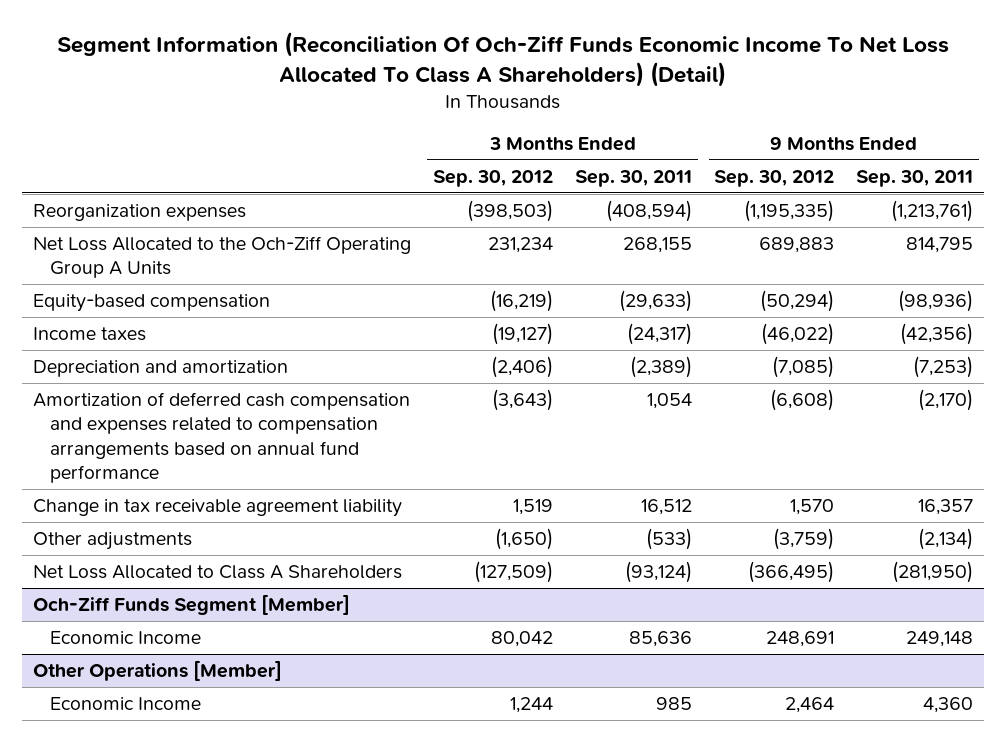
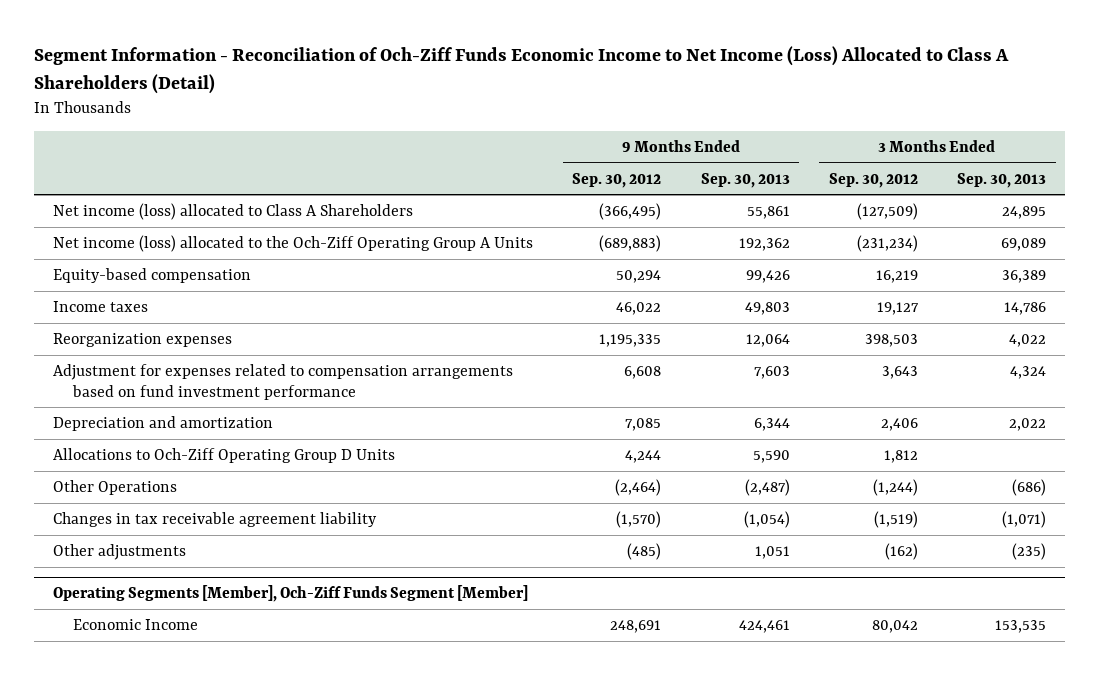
- Segment Information (Reconciliation Of Och-Ziff Funds Economic Income To Net Loss Allocated To Class A Shareholders) (Detail)
+ Segment Information - Reconciliation of Och-Ziff Funds Economic Income to Net Income (Loss) Allocated to Class A Shareholders (Detail)
- | 3 Months Ended Sep. 30, 2012 | 3 Months Ended Sep. 30, 2011 | 9 Months Ended Sep. 30, 2012 | 9 Months Ended Sep. 30, 2011
+ | 9 Months Ended Sep. 30, 2012 | 9 Months Ended Sep. 30, 2013 | 3 Months Ended Sep. 30, 2012 | 3 Months Ended Sep. 30, 2013
- Reorganization expenses | (398,503) | (408,594) | (1,195,335) | (1,213,761)
- Net Loss Allocated to the Och-Ziff Operating Group A Units | 231,234 | 268,155 | 689,883 | 814,795
- Equity-based compensation | (16,219) | (29,633) | (50,294) | (98,936)
- Income taxes | (19,127) | (24,317) | (46,022) | (42,356)
- Depreciation and amortization | (2,406) | (2,389) | (7,085) | (7,253)
- Amortization of deferred cash compensation and expenses related to compensation arrangements based on annual fund performance | (3,643) | 1,054 | (6,608) | (2,170)
- Change in tax receivable agreement liability | 1,519 | 16,512 | 1,570 | 16,357
- Other adjustments | (1,650) | (533) | (3,759) | (2,134)
- Net Loss Allocated to Class A Shareholders | (127,509) | (93,124) | (366,495) | (281,950)
- Och-Ziff Funds Segment [Member]
+ Net income (loss) allocated to Class A Shareholders | (366,495) | 55,861 | (127,509) | 24,895
+ Net income (loss) allocated to the Och-Ziff Operating Group A Units | (689,883) | 192,362 | (231,234) | 69,089
+ Equity-based compensation | 50,294 | 99,426 | 16,219 | 36,389
+ Income taxes | 46,022 | 49,803 | 19,127 | 14,786
+ Reorganization expenses | 1,195,335 | 12,064 | 398,503 | 4,022
+ Adjustment for expenses related to compensation arrangements based on fund investment performance | 6,608 | 7,603 | 3,643 | 4,324
+ Depreciation and amortization | 7,085 | 6,344 | 2,406 | 2,022
+ Allocations to Och-Ziff Operating Group D Units | 4,244 | 5,590 | 1,812 |
+ Other Operations | (2,464) | (2,487) | (1,244) | (686)
+ Changes in tax receivable agreement liability | (1,570) | (1,054) | (1,519) | (1,071)
+ Other adjustments | (485) | 1,051 | (162) | (235)
+ Operating Segments [Member], Och-Ziff Funds Segment [Member]
- Other Operations [Member]
- Economic Income | 1,244 | 985 | 2,464 | 4,360

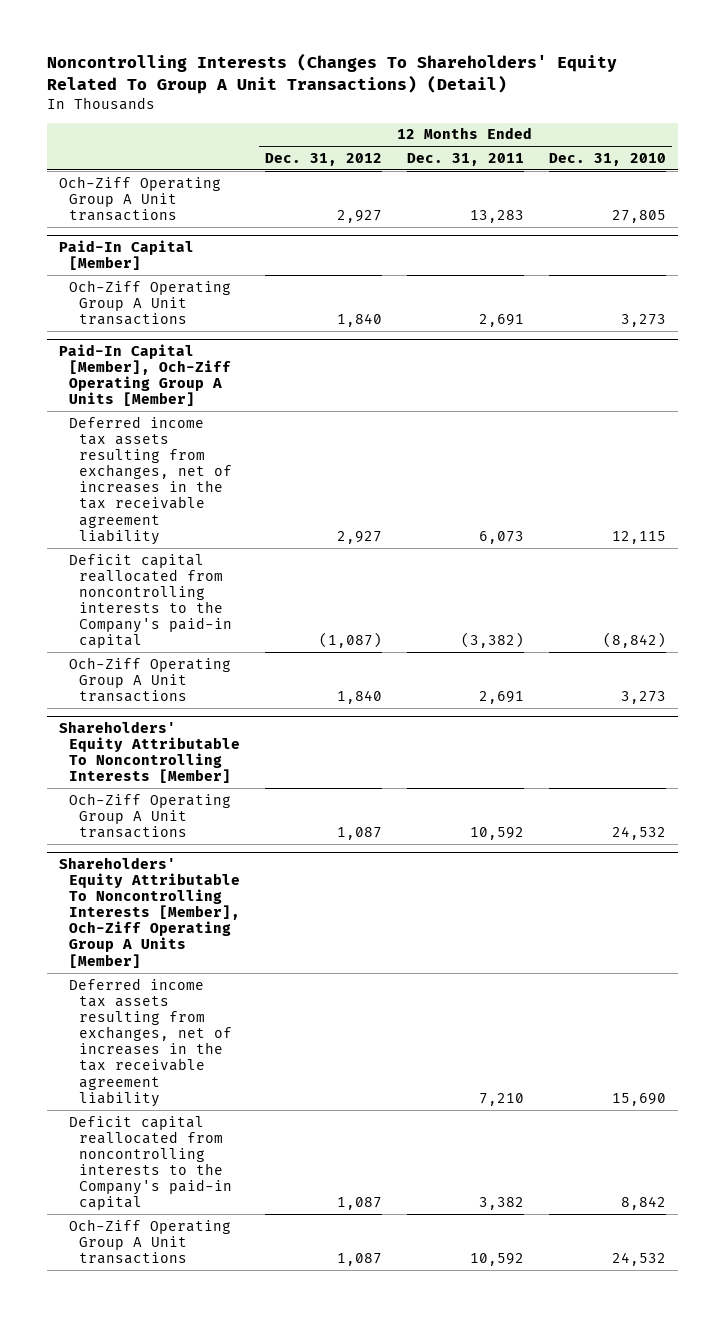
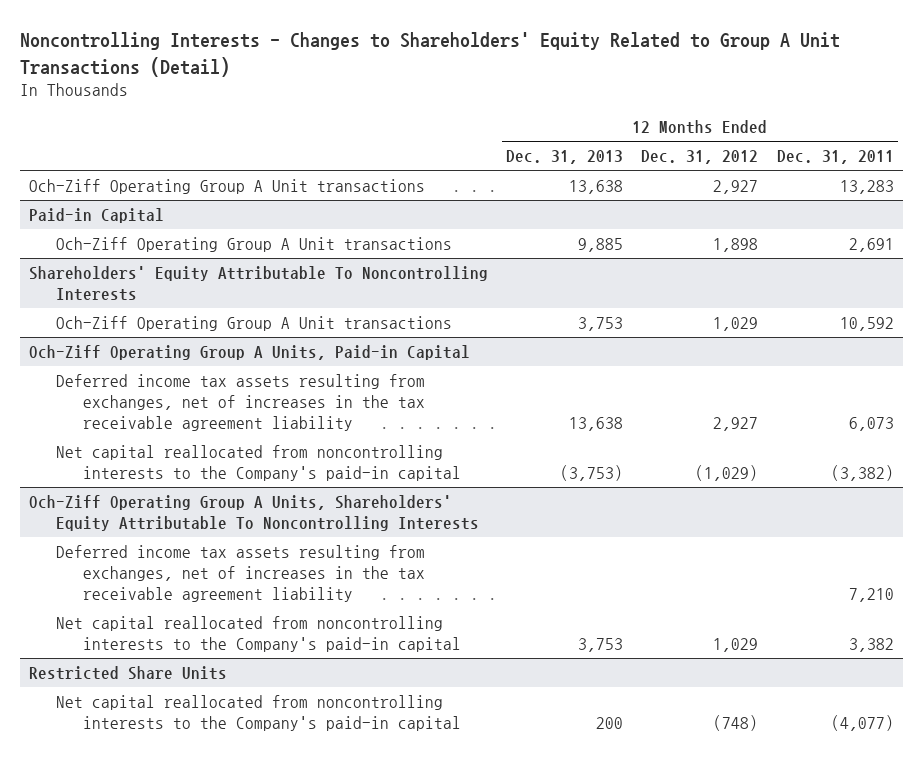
- Noncontrolling Interests (Changes To Shareholders' Equity Related To Group A Unit Transactions) (Detail)
+ Noncontrolling Interests - Changes to Shareholders' Equity Related to Group A Unit Transactions (Detail)
- | 12 Months Ended Dec. 31, 2012 | 12 Months Ended Dec. 31, 2011 | 12 Months Ended Dec. 31, 2010
+ | 12 Months Ended Dec. 31, 2013 | 12 Months Ended Dec. 31, 2012 | 12 Months Ended Dec. 31, 2011
- Paid-In Capital [Member]
- Och-Ziff Operating Group A Unit transactions | 1,840 | 2,691 | 3,273
- Paid-In Capital [Member], Och-Ziff Operating Group A Units [Member]
+ Paid-in Capital
+ Och-Ziff Operating Group A Unit transactions | 9,885 | 1,898 | 2,691
+ Shareholders' Equity Attributable To Noncontrolling Interests
+ Och-Ziff Operating Group A Unit transactions | 3,753 | 1,029 | 10,592
+ Och-Ziff Operating Group A Units, Paid-in Capital
- Deficit capital reallocated from noncontrolling interests to the Company's paid-in capital | (1,087) | (3,382) | (8,842)
- Och-Ziff Operating Group A Unit transactions | 1,840 | 2,691 | 3,273
- Shareholders' Equity Attributable To Noncontrolling Interests [Member]
- Och-Ziff Operating Group A Unit transactions | 1,087 | 10,592 | 24,532
- Shareholders' Equity Attributable To Noncontrolling Interests [Member], Och-Ziff Operating Group A Units [Member]
+ Net capital reallocated from noncontrolling interests to the Company's paid-in capital | (3,753) | (1,029) | (3,382)
+ Och-Ziff Operating Group A Units, Shareholders' Equity Attributable To Noncontrolling Interests
- Deficit capital reallocated from noncontrolling interests to the Company's paid-in capital | 1,087 | 3,382 | 8,842
- Och-Ziff Operating Group A Unit transactions | 1,087 | 10,592 | 24,532
+ Net capital reallocated from noncontrolling interests to the Company's paid-in capital | 3,753 | 1,029 | 3,382
+ Restricted Share Units
+ Net capital reallocated from noncontrolling interests to the Company's paid-in capital | 200 | (748) | (4,077)

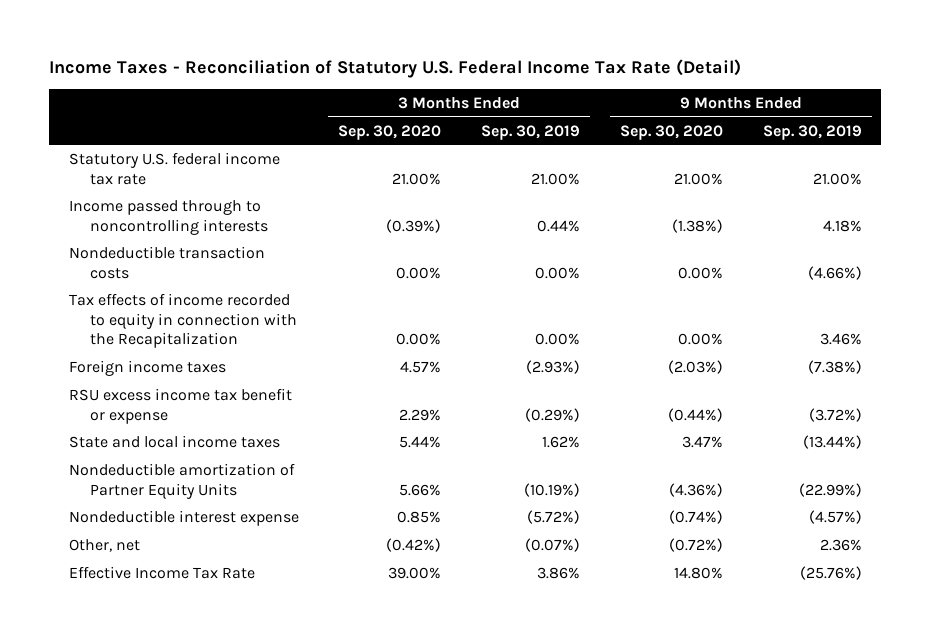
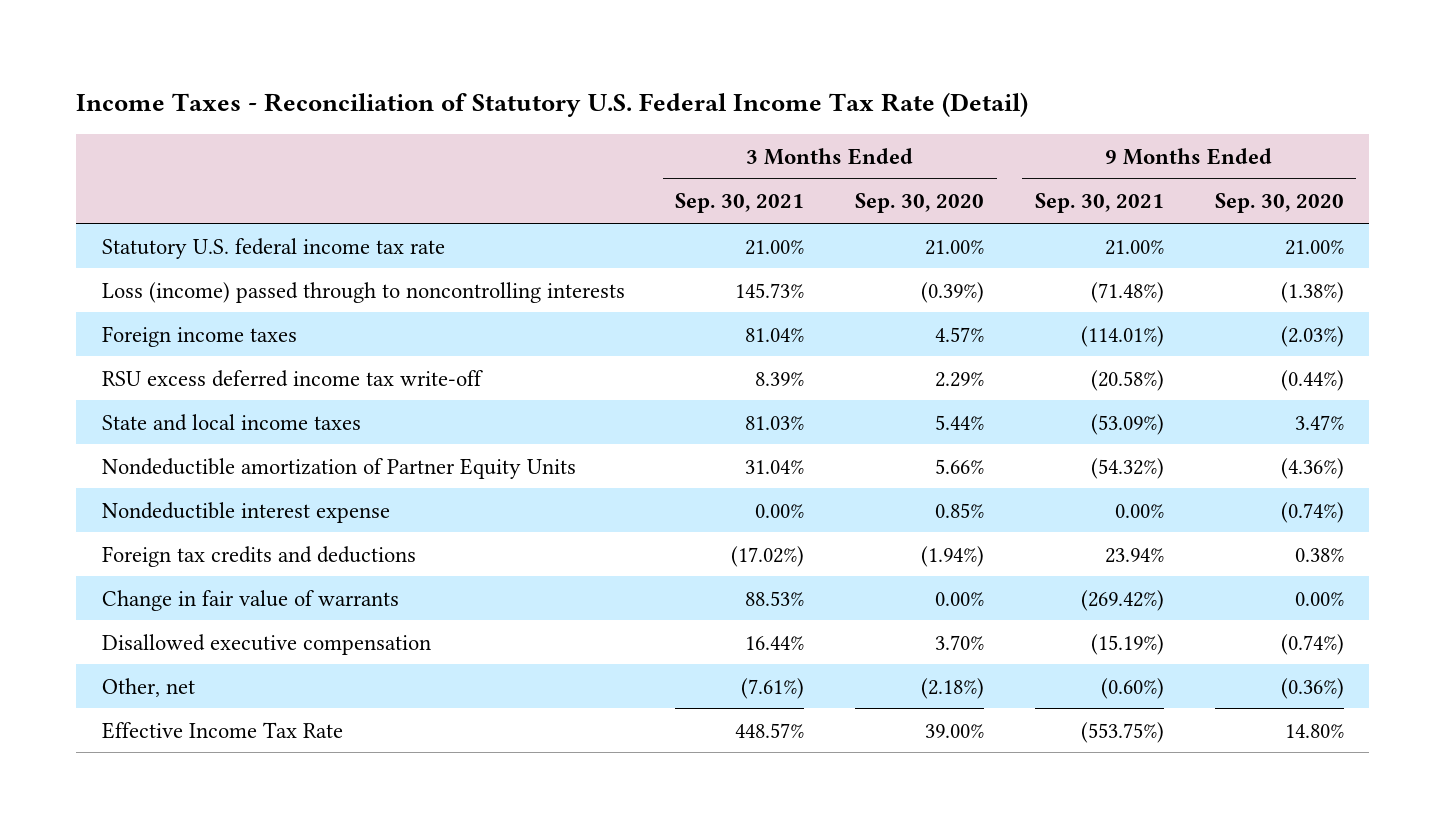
- | 3 Months Ended Sep. 30, 2020 | 3 Months Ended Sep. 30, 2019 | 9 Months Ended Sep. 30, 2020 | 9 Months Ended Sep. 30, 2019
+ | 3 Months Ended Sep. 30, 2021 | 3 Months Ended Sep. 30, 2020 | 9 Months Ended Sep. 30, 2021 | 9 Months Ended Sep. 30, 2020
- Income passed through to noncontrolling interests | (0.39%) | 0.44% | (1.38%) | 4.18%
- Nondeductible transaction costs | 0.00% | 0.00% | 0.00% | (4.66%)
- Tax effects of income recorded to equity in connection with the Recapitalization | 0.00% | 0.00% | 0.00% | 3.46%
+ Loss (income) passed through to noncontrolling interests | 145.73% | (0.39%) | (71.48%) | (1.38%)
- RSU excess income tax benefit or expense | 2.29% | (0.29%) | (0.44%) | (3.72%)
+ RSU excess deferred income tax write-off | 8.39% | 2.29% | (20.58%) | (0.44%)
- Other, net | (0.42%) | (0.07%) | (0.72%) | 2.36%
+ Foreign tax credits and deductions | (17.02%) | (1.94%) | 23.94% | 0.38%
+ Change in fair value of warrants | 88.53% | 0.00% | (269.42%) | 0.00%
+ Disallowed executive compensation | 16.44% | 3.70% | (15.19%) | (0.74%)
+ Other, net | (7.61%) | (2.18%) | (0.60%) | (0.36%)

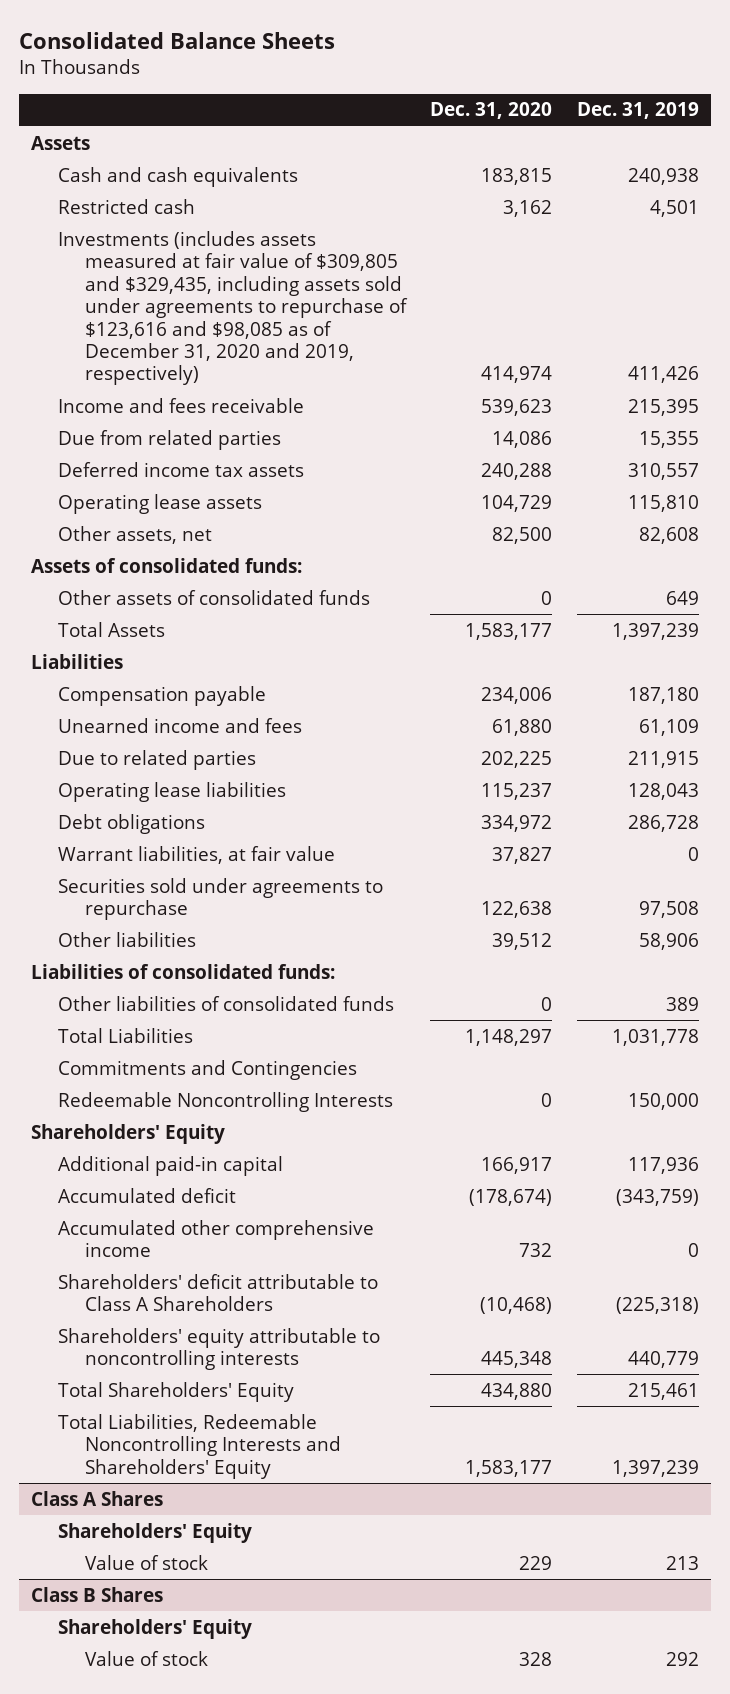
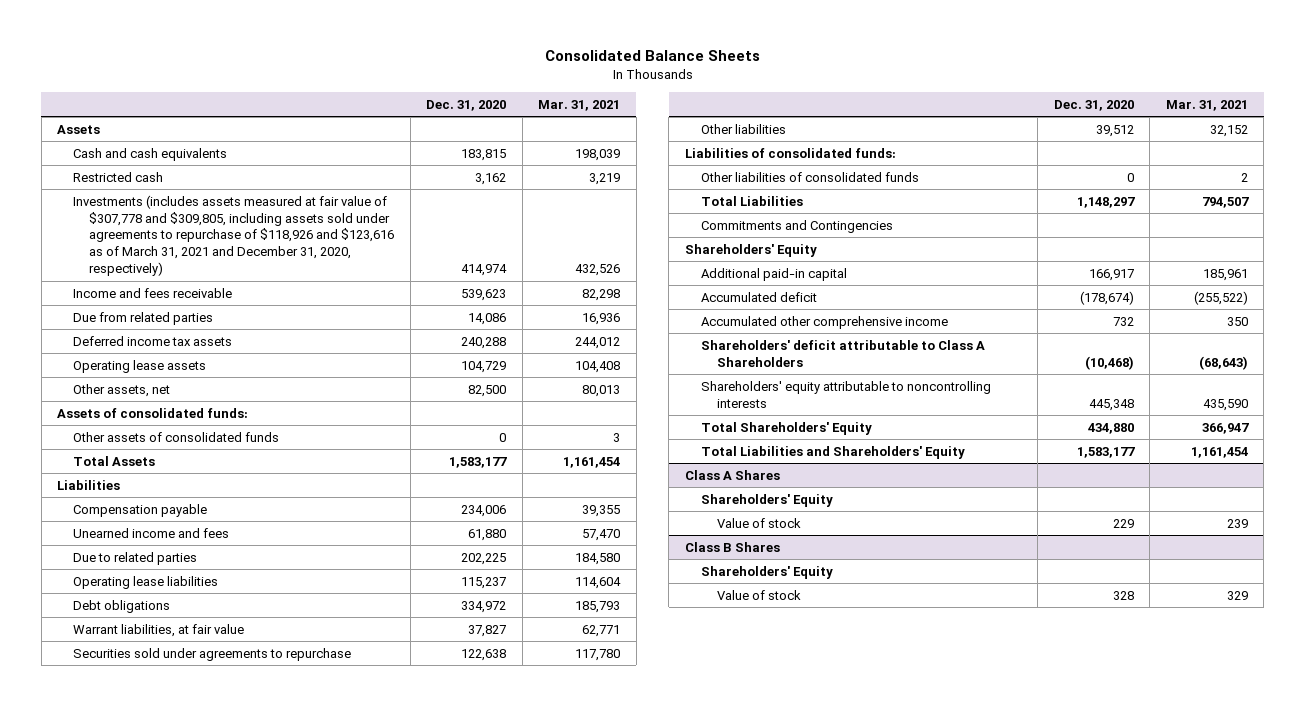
- | Dec. 31, 2020 | Dec. 31, 2019
+ | Dec. 31, 2020 | Mar. 31, 2021
- Investments (includes assets measured at fair value of $309,805 and $329,435, including assets sold under agreements to repurchase of $123,616 and $98,085 as of December 31, 2020 and 2019, respectively) | 414,974 | 411,426
+ Investments (includes assets measured at fair value of $307,778 and $309,805, including assets sold under agreements to repurchase of $118,926 and $123,616 as of March 31, 2021 and December 31, 2020, respectively) | 414,974 | 432,526
- Redeemable Noncontrolling Interests | 0 | 150,000
- Total Liabilities, Redeemable Noncontrolling Interests and Shareholders' Equity | 1,583,177 | 1,397,239
+ Total Liabilities and Shareholders' Equity | 1,583,177 | 1,161,454

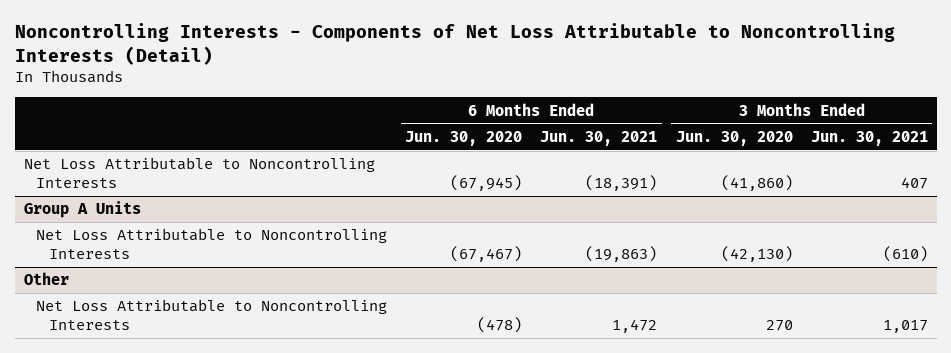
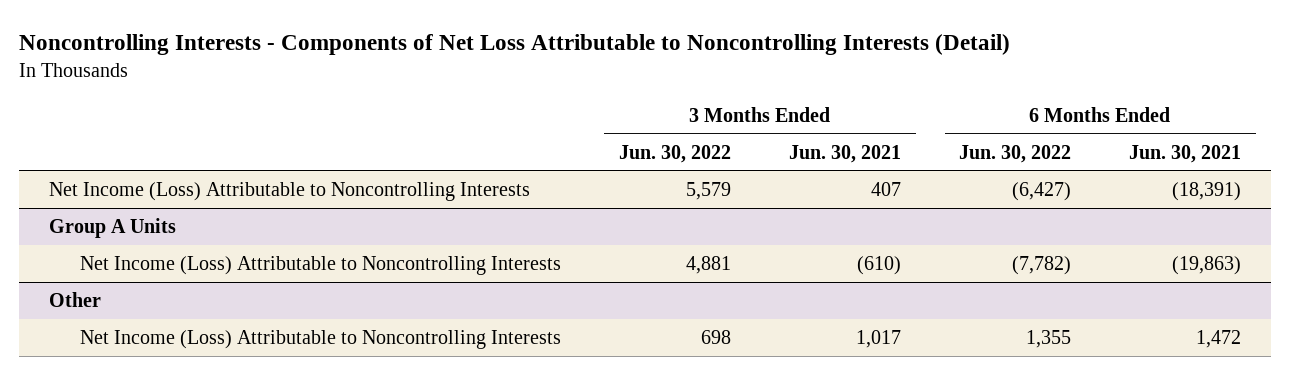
- | 6 Months Ended Jun. 30, 2020 | 6 Months Ended Jun. 30, 2021 | 3 Months Ended Jun. 30, 2020 | 3 Months Ended Jun. 30, 2021
+ | 3 Months Ended Jun. 30, 2022 | 3 Months Ended Jun. 30, 2021 | 6 Months Ended Jun. 30, 2022 | 6 Months Ended Jun. 30, 2021
- Net Loss Attributable to Noncontrolling Interests | (67,945) | (18,391) | (41,860) | 407
+ Net Income (Loss) Attributable to Noncontrolling Interests | 5,579 | 407 | (6,427) | (18,391)
@ Group A Units
- Net Loss Attributable to Noncontrolling Interests | (67,467) | (19,863) | (42,130) | (610)
+ Net Income (Loss) Attributable to Noncontrolling Interests | 4,881 | (610) | (7,782) | (19,863)
@ Other
- Net Loss Attributable to Noncontrolling Interests | (478) | 1,472 | 270 | 1,017
+ Net Income (Loss) Attributable to Noncontrolling Interests | 698 | 1,017 | 1,355 | 1,472

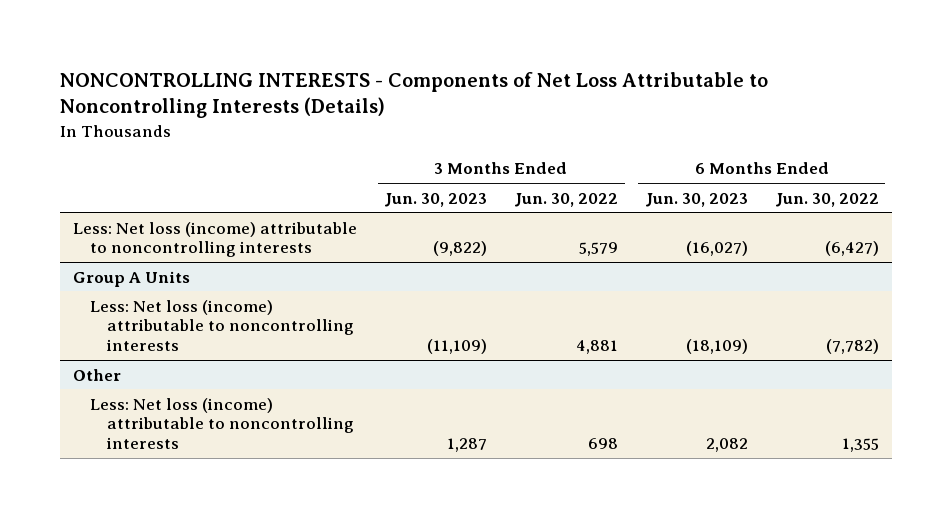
- Noncontrolling Interests - Components of Net Loss Attributable to Noncontrolling Interests (Detail)
+ NONCONTROLLING INTERESTS - Components of Net Loss Attributable to Noncontrolling Interests (Details)
- | 3 Months Ended Jun. 30, 2022 | 3 Months Ended Jun. 30, 2021 | 6 Months Ended Jun. 30, 2022 | 6 Months Ended Jun. 30, 2021
+ | 3 Months Ended Jun. 30, 2023 | 3 Months Ended Jun. 30, 2022 | 6 Months Ended Jun. 30, 2023 | 6 Months Ended Jun. 30, 2022
- Net Income (Loss) Attributable to Noncontrolling Interests | 5,579 | 407 | (6,427) | (18,391)
+ Less: Net loss (income) attributable to noncontrolling interests | (9,822) | 5,579 | (16,027) | (6,427)
@ Group A Units
- Net Income (Loss) Attributable to Noncontrolling Interests | 4,881 | (610) | (7,782) | (19,863)
+ Less: Net loss (income) attributable to noncontrolling interests | (11,109) | 4,881 | (18,109) | (7,782)
@ Other
- Net Income (Loss) Attributable to Noncontrolling Interests | 698 | 1,017 | 1,355 | 1,472
+ Less: Net loss (income) attributable to noncontrolling interests | 1,287 | 698 | 2,082 | 1,355

